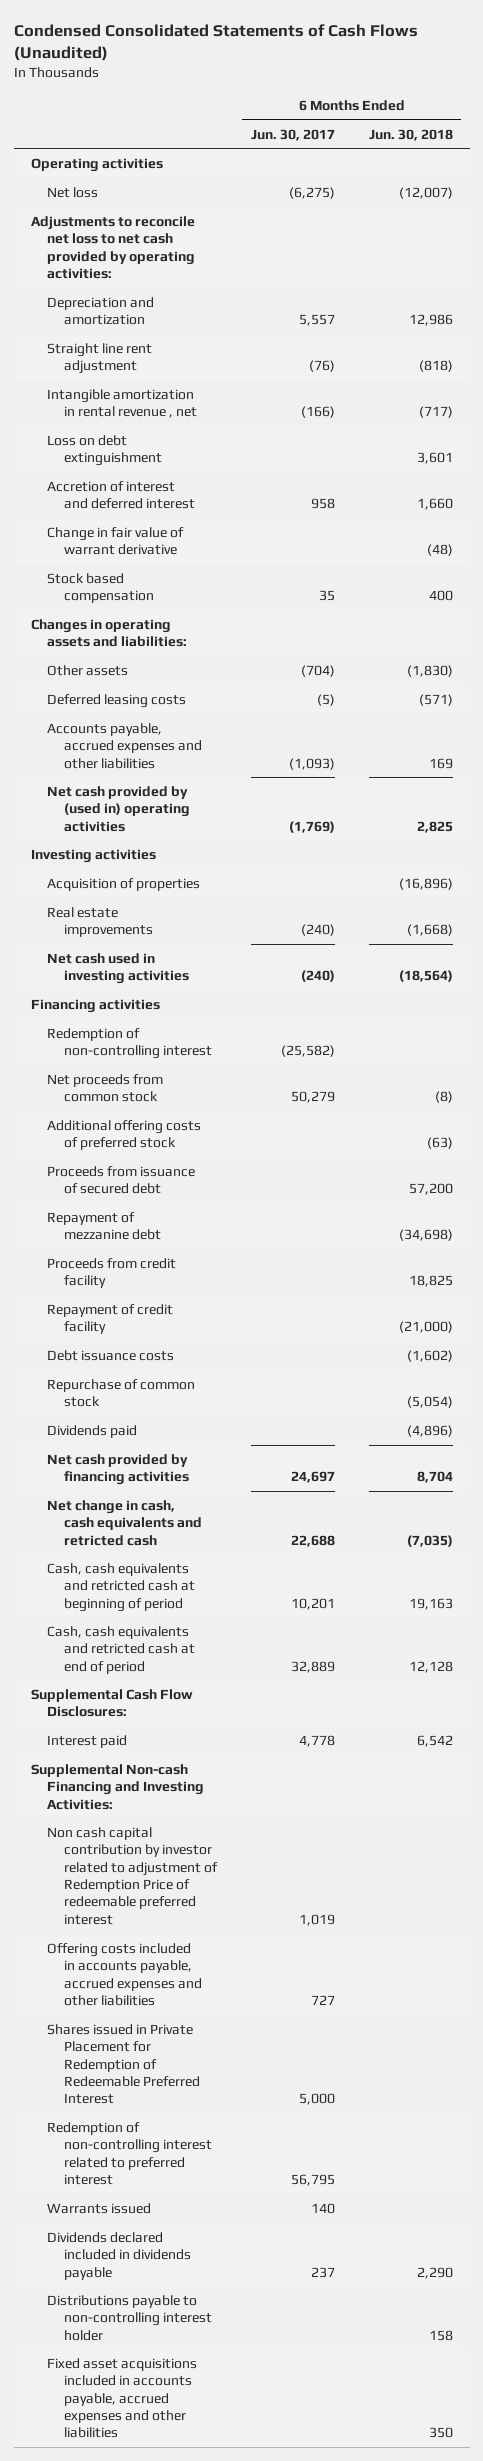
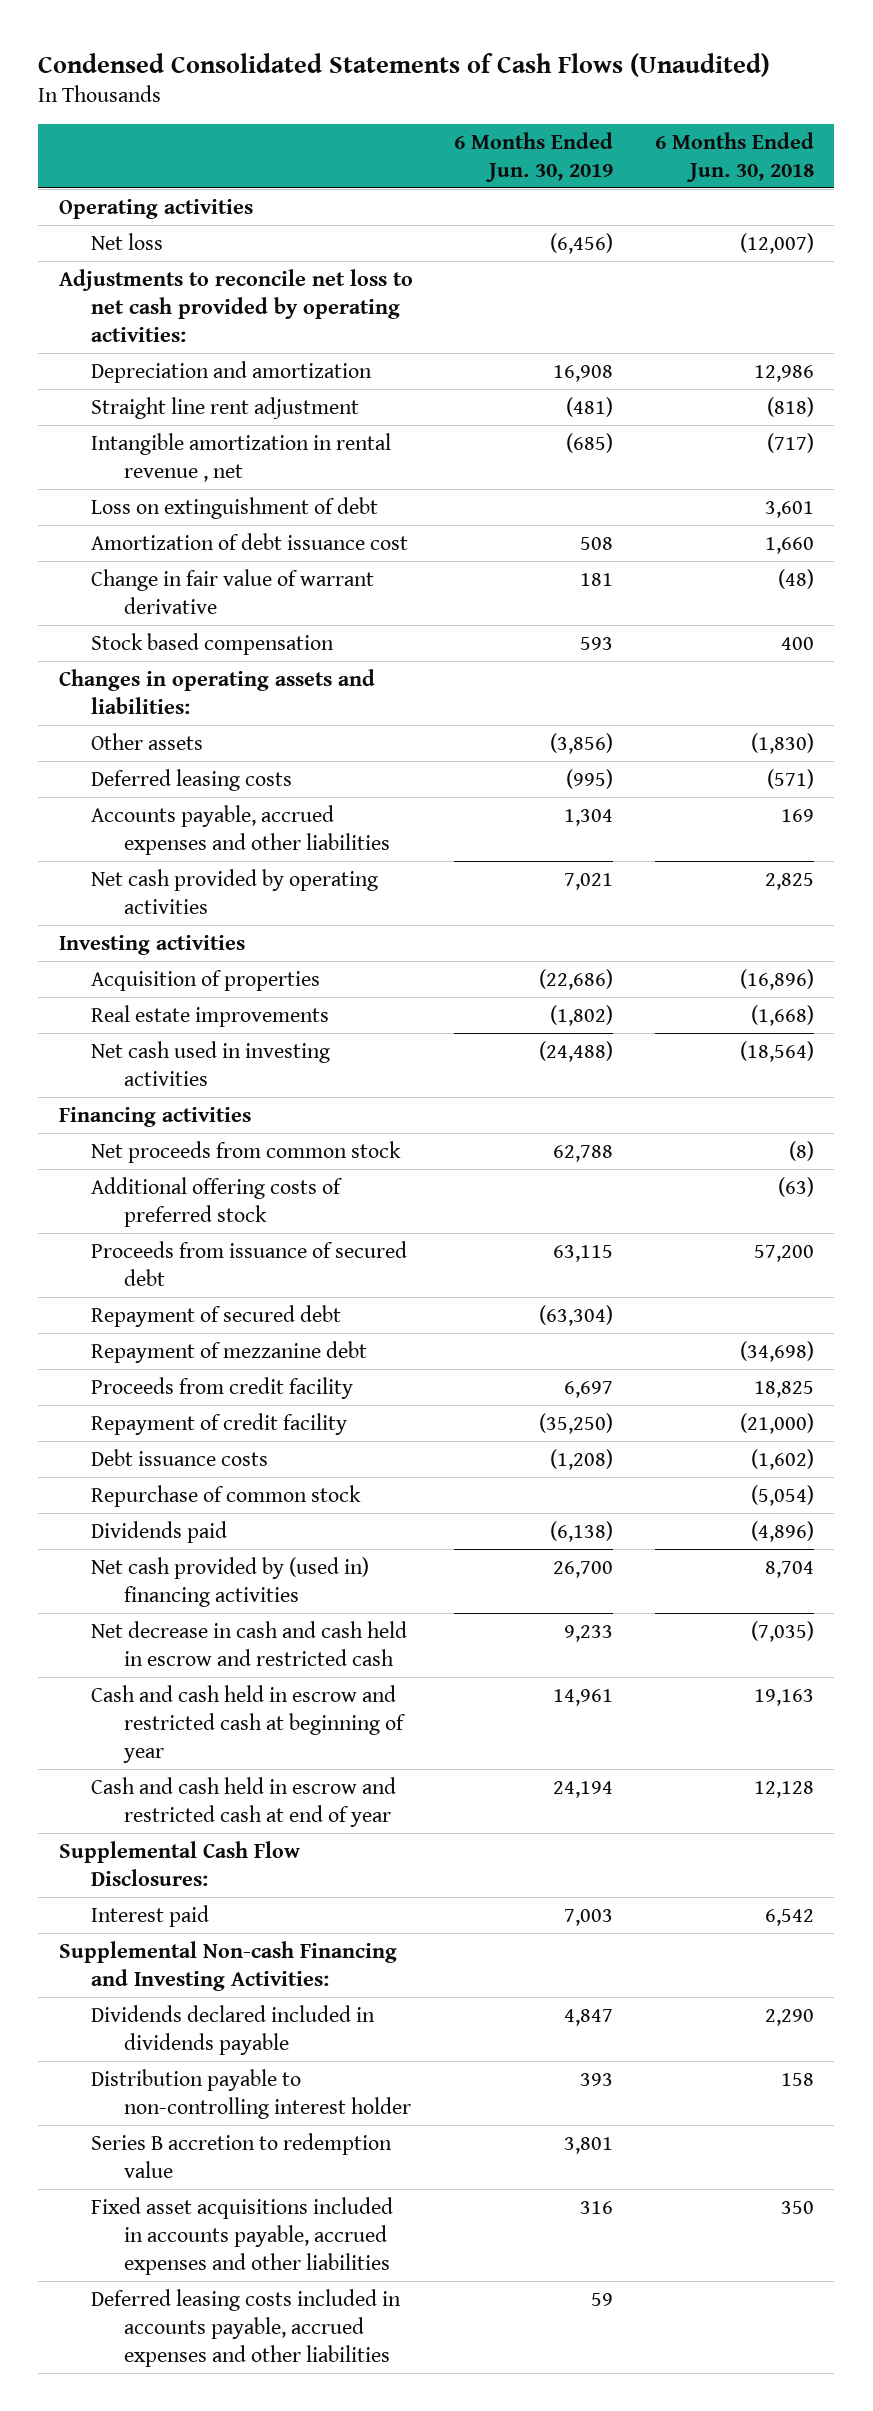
- | 6 Months Ended Jun. 30, 2017 | 6 Months Ended Jun. 30, 2018
+ | 6 Months Ended Jun. 30, 2019 | 6 Months Ended Jun. 30, 2018
- Loss on debt extinguishment | | 3,601
- Accretion of interest and deferred interest | 958 | 1,660
+ Loss on extinguishment of debt | | 3,601
+ Amortization of debt issuance cost | 508 | 1,660
- Net cash provided by (used in) operating activities | (1,769) | 2,825
+ Net cash provided by operating activities | 7,021 | 2,825
- Redemption of non-controlling interest | (25,582) |
+ Repayment of secured debt | (63,304) |
- Net cash provided by financing activities | 24,697 | 8,704
- Net change in cash, cash equivalents and retricted cash | 22,688 | (7,035)
- Cash, cash equivalents and retricted cash at beginning of period | 10,201 | 19,163
- Cash, cash equivalents and retricted cash at end of period | 32,889 | 12,128
+ Net cash provided by (used in) financing activities | 26,700 | 8,704
+ Net decrease in cash and cash held in escrow and restricted cash | 9,233 | (7,035)
+ Cash and cash held in escrow and restricted cash at beginning of year | 14,961 | 19,163
+ Cash and cash held in escrow and restricted cash at end of year | 24,194 | 12,128
- Non cash capital contribution by investor related to adjustment of Redemption Price of redeemable preferred interest | 1,019 |
- Offering costs included in accounts payable, accrued expenses and other liabilities | 727 |
- Shares issued in Private Placement for Redemption of Redeemable Preferred Interest | 5,000 |
- Redemption of non-controlling interest related to preferred interest | 56,795 |
- Warrants issued | 140 |
- Distributions payable to non-controlling interest holder | | 158
+ Distribution payable to non-controlling interest holder | 393 | 158
+ Series B accretion to redemption value | 3,801 |
+ Deferred leasing costs included in accounts payable, accrued expenses and other liabilities | 59 |

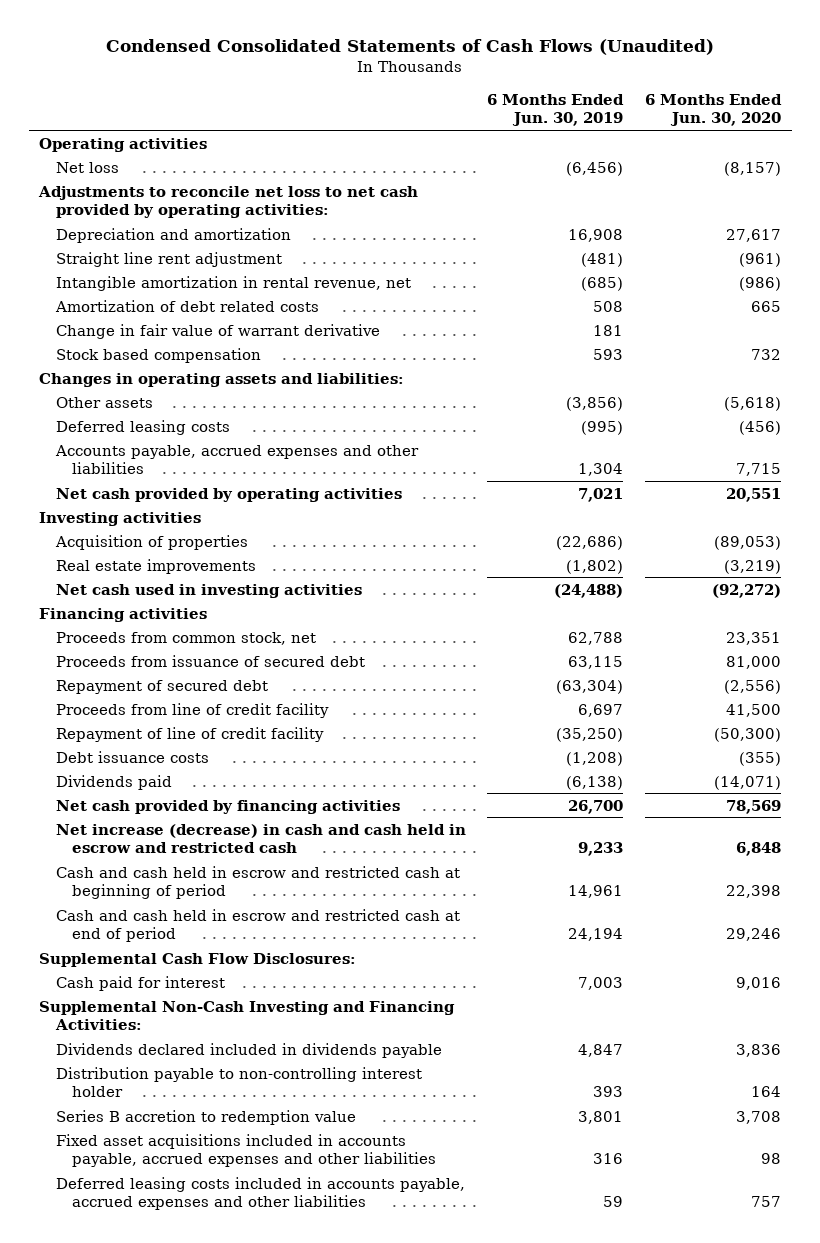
- | 6 Months Ended Jun. 30, 2019 | 6 Months Ended Jun. 30, 2018
+ | 6 Months Ended Jun. 30, 2019 | 6 Months Ended Jun. 30, 2020
- Intangible amortization in rental revenue , net | (685) | (717)
- Loss on extinguishment of debt | | 3,601
- Amortization of debt issuance cost | 508 | 1,660
+ Intangible amortization in rental revenue, net | (685) | (986)
+ Amortization of debt related costs | 508 | 665
- Net proceeds from common stock | 62,788 | (8)
- Additional offering costs of preferred stock | | (63)
+ Proceeds from common stock, net | 62,788 | 23,351
- Repayment of mezzanine debt | | (34,698)
- Proceeds from credit facility | 6,697 | 18,825
- Repayment of credit facility | (35,250) | (21,000)
+ Proceeds from line of credit facility | 6,697 | 41,500
+ Repayment of line of credit facility | (35,250) | (50,300)
- Repurchase of common stock | | (5,054)
- Net cash provided by (used in) financing activities | 26,700 | 8,704
- Net decrease in cash and cash held in escrow and restricted cash | 9,233 | (7,035)
- Cash and cash held in escrow and restricted cash at beginning of year | 14,961 | 19,163
- Cash and cash held in escrow and restricted cash at end of year | 24,194 | 12,128
+ Net cash provided by financing activities | 26,700 | 78,569
+ Net increase (decrease) in cash and cash held in escrow and restricted cash | 9,233 | 6,848
+ Cash and cash held in escrow and restricted cash at beginning of period | 14,961 | 22,398
+ Cash and cash held in escrow and restricted cash at end of period | 24,194 | 29,246
- Interest paid | 7,003 | 6,542
- Supplemental Non-cash Financing and Investing Activities:
+ Cash paid for interest | 7,003 | 9,016
+ Supplemental Non-Cash Investing and Financing Activities:

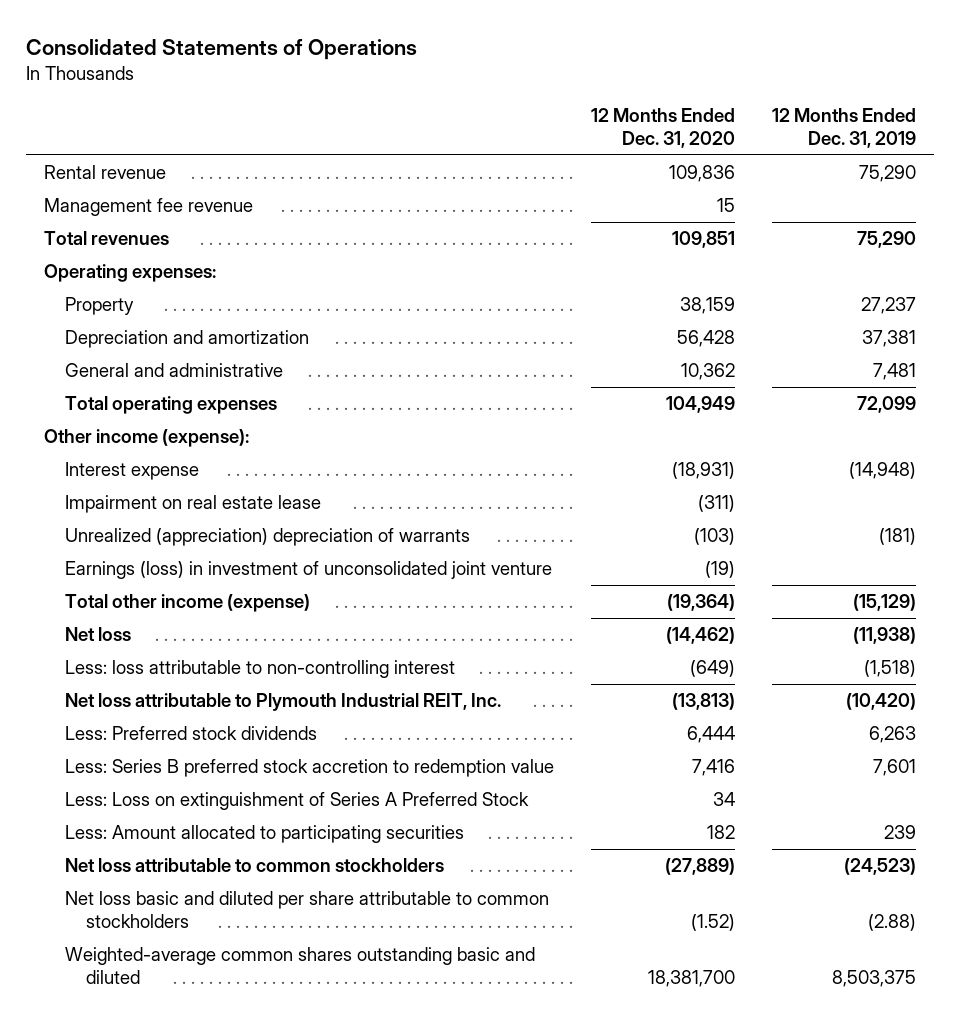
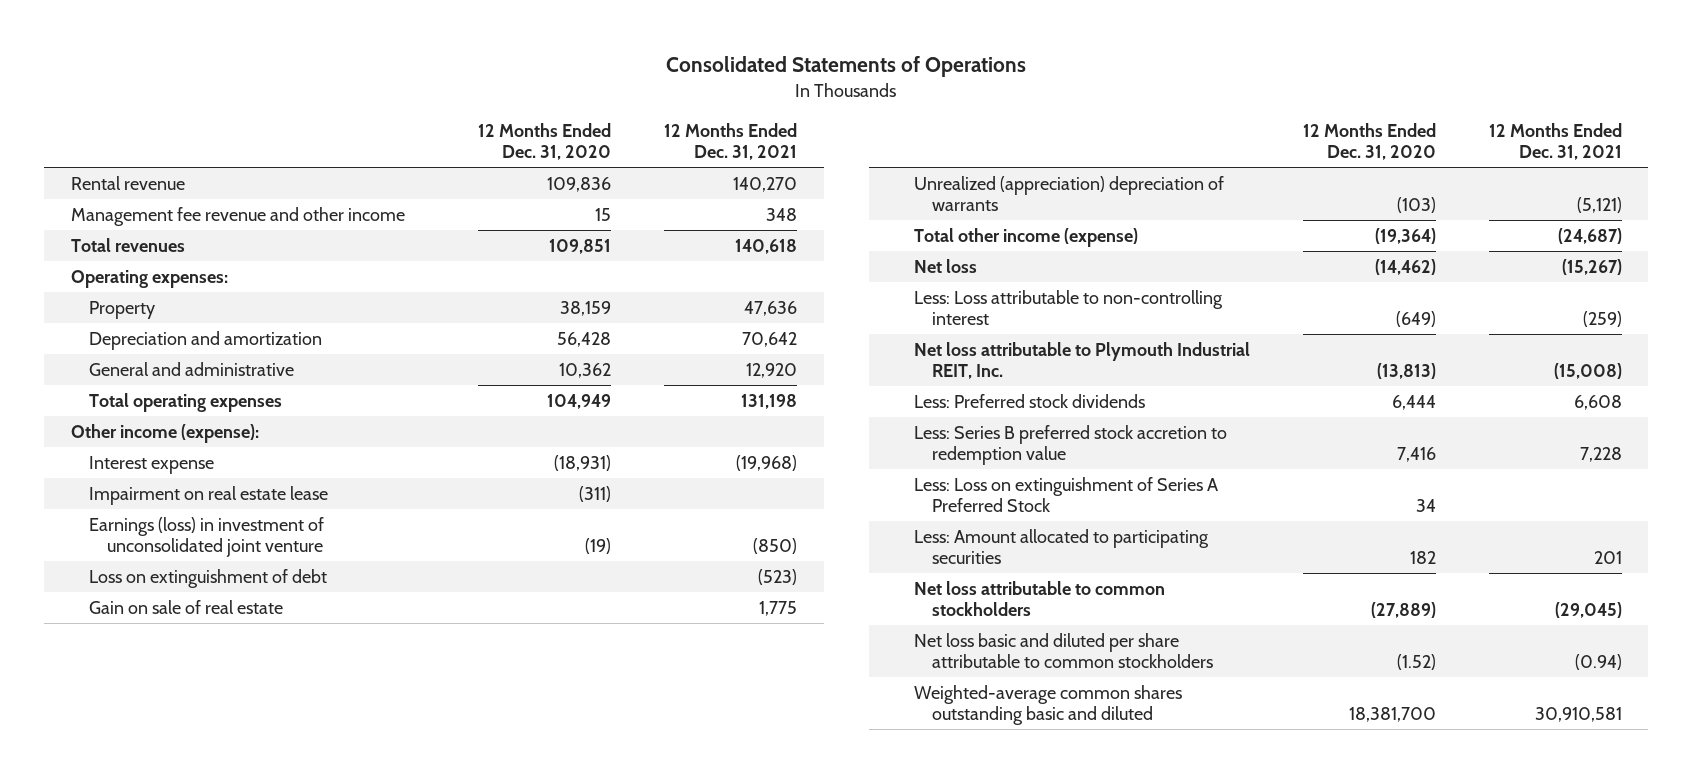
- | 12 Months Ended Dec. 31, 2020 | 12 Months Ended Dec. 31, 2019
+ | 12 Months Ended Dec. 31, 2020 | 12 Months Ended Dec. 31, 2021
- Management fee revenue | 15 |
+ Management fee revenue and other income | 15 | 348
+ Loss on extinguishment of debt | | (523)
+ Gain on sale of real estate | | 1,775
moved down: Unrealized (appreciation) depreciation of warrants | (103) | (5,121)
- Less: loss attributable to non-controlling interest | (649) | (1,518)
+ Less: Loss attributable to non-controlling interest | (649) | (259)

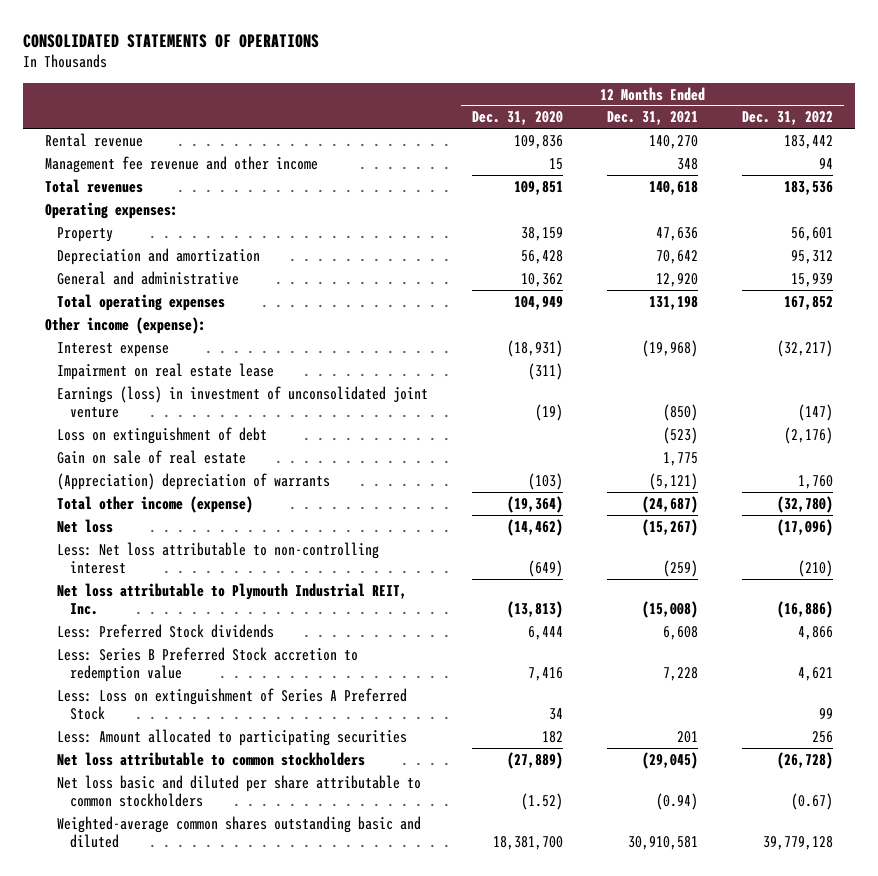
- Consolidated Statements of Operations
+ CONSOLIDATED STATEMENTS OF OPERATIONS
- | 12 Months Ended Dec. 31, 2020 | 12 Months Ended Dec. 31, 2021
+ | 12 Months Ended Dec. 31, 2020 | 12 Months Ended Dec. 31, 2021 | 12 Months Ended Dec. 31, 2022
- Unrealized (appreciation) depreciation of warrants | (103) | (5,121)
+ (Appreciation) depreciation of warrants | (103) | (5,121) | 1,760
- Less: Loss attributable to non-controlling interest | (649) | (259)
+ Less: Net loss attributable to non-controlling interest | (649) | (259) | (210)
- Less: Preferred stock dividends | 6,444 | 6,608
- Less: Series B preferred stock accretion to redemption value | 7,416 | 7,228
+ Less: Preferred Stock dividends | 6,444 | 6,608 | 4,866
+ Less: Series B Preferred Stock accretion to redemption value | 7,416 | 7,228 | 4,621

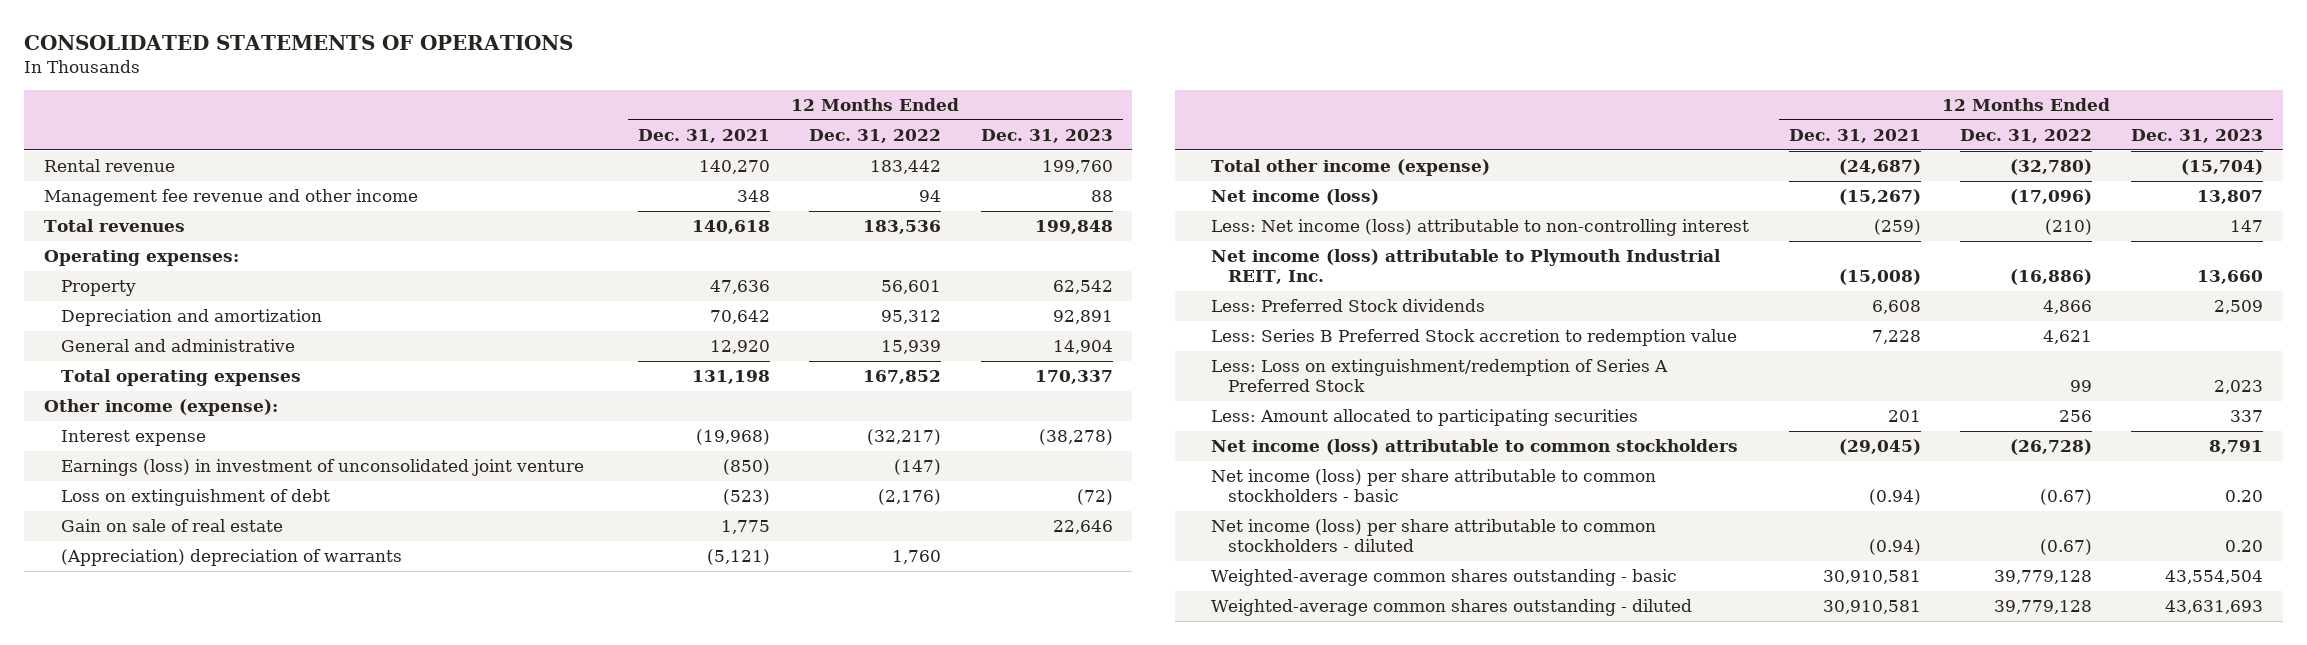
- | 12 Months Ended Dec. 31, 2020 | 12 Months Ended Dec. 31, 2021 | 12 Months Ended Dec. 31, 2022
+ | 12 Months Ended Dec. 31, 2021 | 12 Months Ended Dec. 31, 2022 | 12 Months Ended Dec. 31, 2023
- Impairment on real estate lease | (311) | |
- Net loss | (14,462) | (15,267) | (17,096)
- Less: Net loss attributable to non-controlling interest | (649) | (259) | (210)
- Net loss attributable to Plymouth Industrial REIT, Inc. | (13,813) | (15,008) | (16,886)
+ Net income (loss) | (15,267) | (17,096) | 13,807
+ Less: Net income (loss) attributable to non-controlling interest | (259) | (210) | 147
+ Net income (loss) attributable to Plymouth Industrial REIT, Inc. | (15,008) | (16,886) | 13,660
- Less: Loss on extinguishment of Series A Preferred Stock | 34 | | 99
+ Less: Loss on extinguishment/redemption of Series A Preferred Stock | | 99 | 2,023
- Net loss attributable to common stockholders | (27,889) | (29,045) | (26,728)
- Net loss basic and diluted per share attributable to common stockholders | (1.52) | (0.94) | (0.67)
- Weighted-average common shares outstanding basic and diluted | 18,381,700 | 30,910,581 | 39,779,128
+ Net income (loss) attributable to common stockholders | (29,045) | (26,728) | 8,791
+ Net income (loss) per share attributable to common stockholders - basic | (0.94) | (0.67) | 0.20
+ Net income (loss) per share attributable to common stockholders - diluted | (0.94) | (0.67) | 0.20
+ Weighted-average common shares outstanding - basic | 30,910,581 | 39,779,128 | 43,554,504
+ Weighted-average common shares outstanding - diluted | 30,910,581 | 39,779,128 | 43,631,693

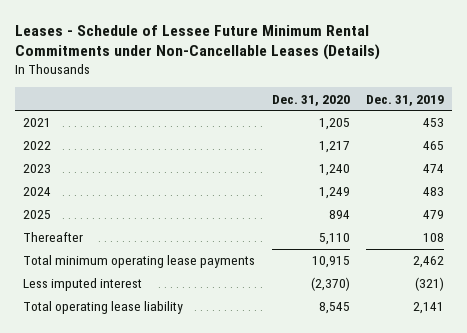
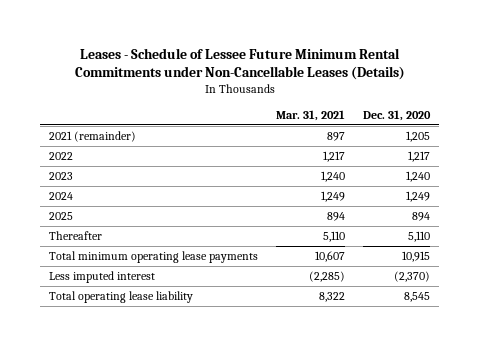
- | Dec. 31, 2020 | Dec. 31, 2019
+ | Mar. 31, 2021 | Dec. 31, 2020
- 2021 | 1,205 | 453
+ 2021 (remainder) | 897 | 1,205

